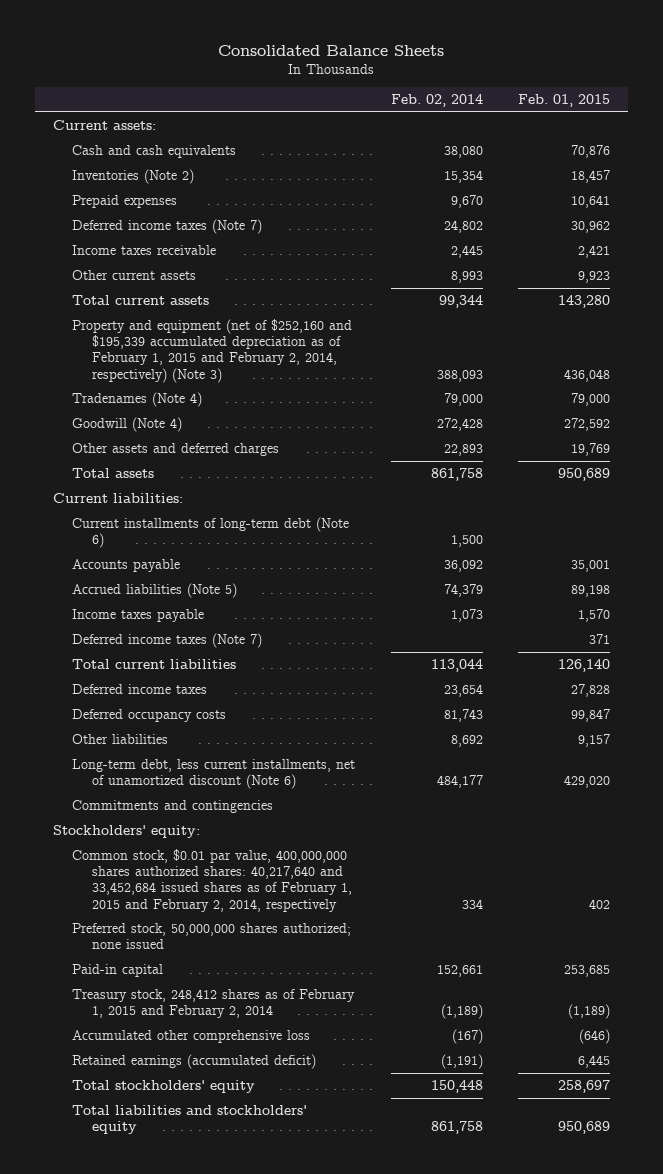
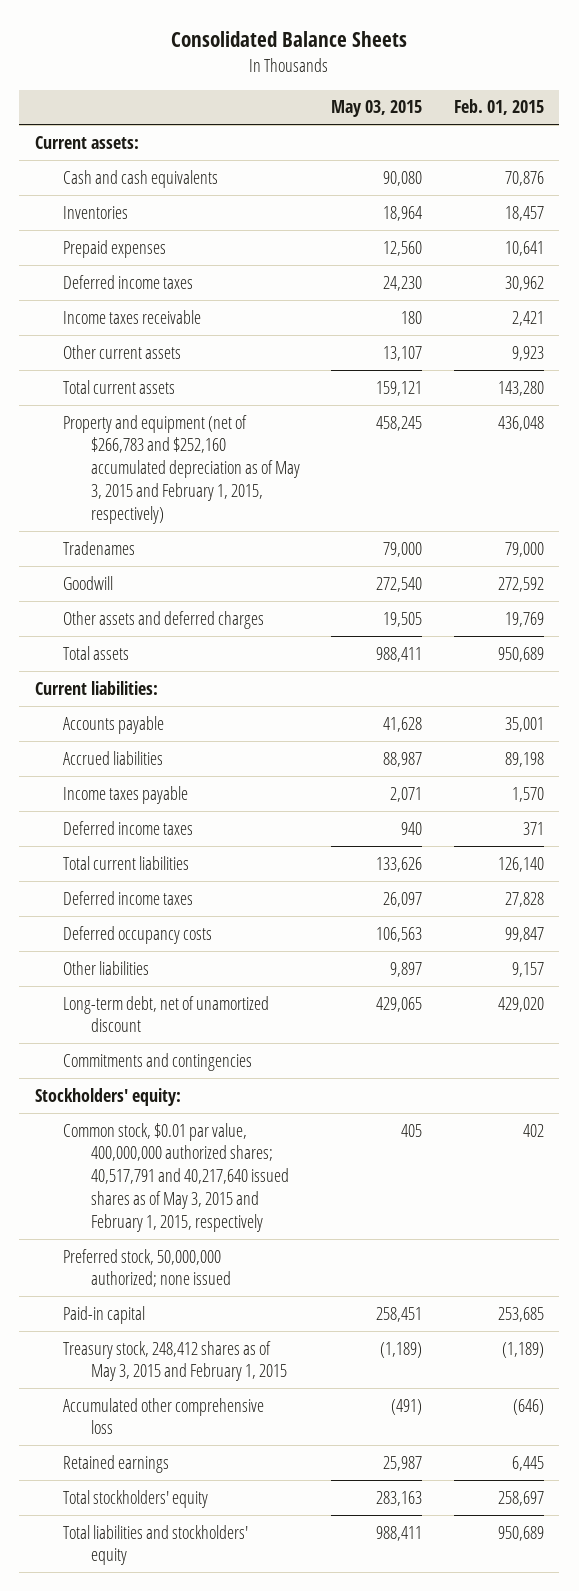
- | Feb. 02, 2014 | Feb. 01, 2015
+ | May 03, 2015 | Feb. 01, 2015
- Inventories (Note 2) | 15,354 | 18,457
+ Inventories | 18,964 | 18,457
- Deferred income taxes (Note 7) | 24,802 | 30,962
+ Deferred income taxes | 24,230 | 30,962
- Property and equipment (net of $252,160 and $195,339 accumulated depreciation as of February 1, 2015 and February 2, 2014, respectively) (Note 3) | 388,093 | 436,048
- Tradenames (Note 4) | 79,000 | 79,000
- Goodwill (Note 4) | 272,428 | 272,592
+ Property and equipment (net of $266,783 and $252,160 accumulated depreciation as of May 3, 2015 and February 1, 2015, respectively) | 458,245 | 436,048
+ Tradenames | 79,000 | 79,000
+ Goodwill | 272,540 | 272,592
- Current installments of long-term debt (Note 6) | 1,500 |
- Accrued liabilities (Note 5) | 74,379 | 89,198
+ Accrued liabilities | 88,987 | 89,198
- Deferred income taxes (Note 7) | | 371
+ Deferred income taxes | 940 | 371
- Long-term debt, less current installments, net of unamortized discount (Note 6) | 484,177 | 429,020
+ Long-term debt, net of unamortized discount | 429,065 | 429,020
- Common stock, $0.01 par value, 400,000,000 shares authorized shares: 40,217,640 and 33,452,684 issued shares as of February 1, 2015 and February 2, 2014, respectively | 334 | 402
- Preferred stock, 50,000,000 shares authorized; none issued
+ Common stock, $0.01 par value, 400,000,000 authorized shares; 40,517,791 and 40,217,640 issued shares as of May 3, 2015 and February 1, 2015, respectively | 405 | 402
+ Preferred stock, 50,000,000 authorized; none issued
- Treasury stock, 248,412 shares as of February 1, 2015 and February 2, 2014 | (1,189) | (1,189)
+ Treasury stock, 248,412 shares as of May 3, 2015 and February 1, 2015 | (1,189) | (1,189)
- Retained earnings (accumulated deficit) | (1,191) | 6,445
+ Retained earnings | 25,987 | 6,445

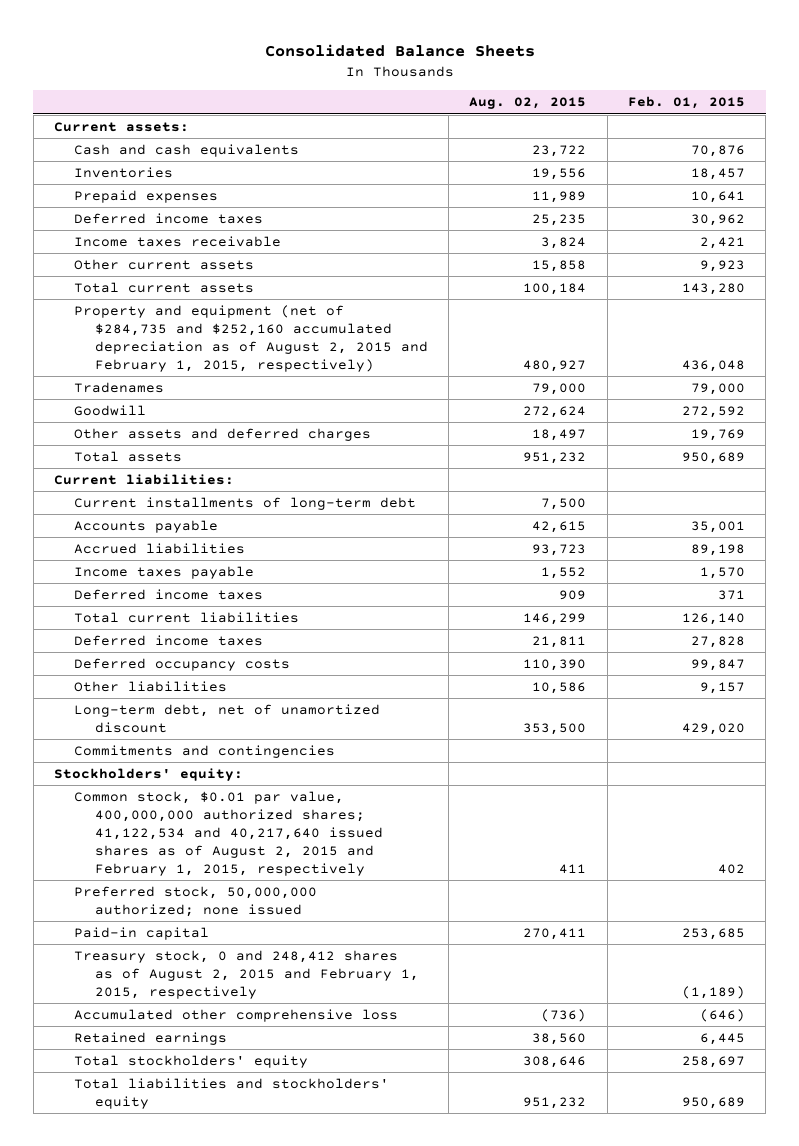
- | May 03, 2015 | Feb. 01, 2015
+ | Aug. 02, 2015 | Feb. 01, 2015
- Property and equipment (net of $266,783 and $252,160 accumulated depreciation as of May 3, 2015 and February 1, 2015, respectively) | 458,245 | 436,048
+ Property and equipment (net of $284,735 and $252,160 accumulated depreciation as of August 2, 2015 and February 1, 2015, respectively) | 480,927 | 436,048
+ Current installments of long-term debt | 7,500 |
- Common stock, $0.01 par value, 400,000,000 authorized shares; 40,517,791 and 40,217,640 issued shares as of May 3, 2015 and February 1, 2015, respectively | 405 | 402
+ Common stock, $0.01 par value, 400,000,000 authorized shares; 41,122,534 and 40,217,640 issued shares as of August 2, 2015 and February 1, 2015, respectively | 411 | 402
- Treasury stock, 248,412 shares as of May 3, 2015 and February 1, 2015 | (1,189) | (1,189)
+ Treasury stock, 0 and 248,412 shares as of August 2, 2015 and February 1, 2015, respectively | | (1,189)

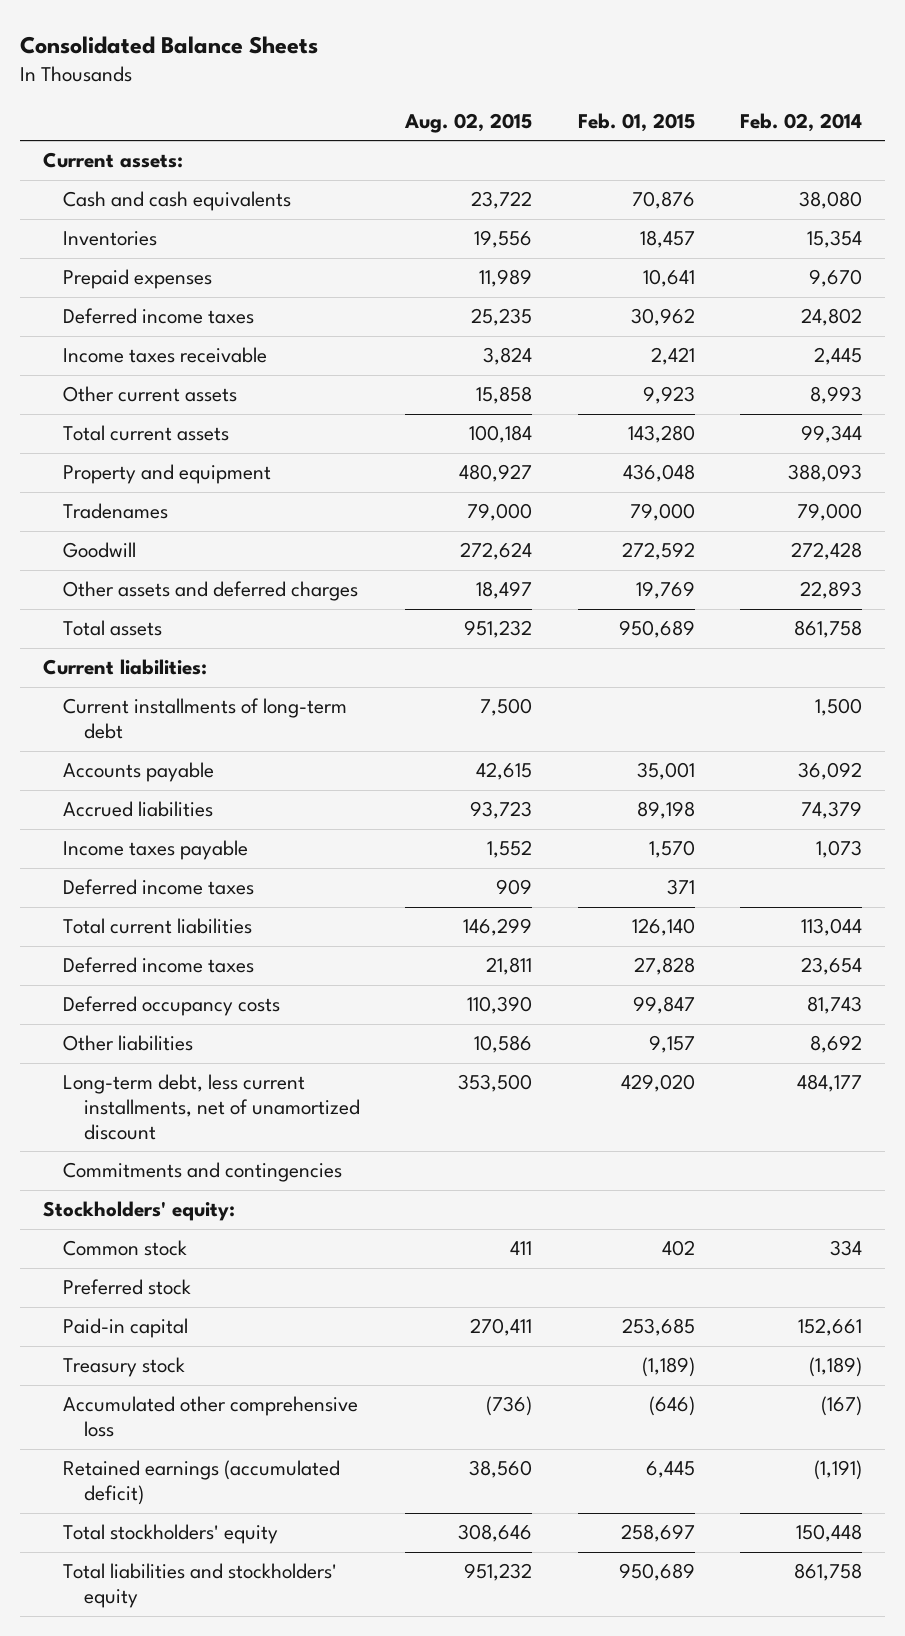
- | Aug. 02, 2015 | Feb. 01, 2015
+ | Aug. 02, 2015 | Feb. 01, 2015 | Feb. 02, 2014
- Property and equipment (net of $284,735 and $252,160 accumulated depreciation as of August 2, 2015 and February 1, 2015, respectively) | 480,927 | 436,048
+ Property and equipment | 480,927 | 436,048 | 388,093
- Long-term debt, net of unamortized discount | 353,500 | 429,020
+ Long-term debt, less current installments, net of unamortized discount | 353,500 | 429,020 | 484,177
- Common stock, $0.01 par value, 400,000,000 authorized shares; 41,122,534 and 40,217,640 issued shares as of August 2, 2015 and February 1, 2015, respectively | 411 | 402
- Preferred stock, 50,000,000 authorized; none issued
+ Common stock | 411 | 402 | 334
+ Preferred stock
- Treasury stock, 0 and 248,412 shares as of August 2, 2015 and February 1, 2015, respectively | | (1,189)
+ Treasury stock | | (1,189) | (1,189)
- Retained earnings | 38,560 | 6,445
+ Retained earnings (accumulated deficit) | 38,560 | 6,445 | (1,191)

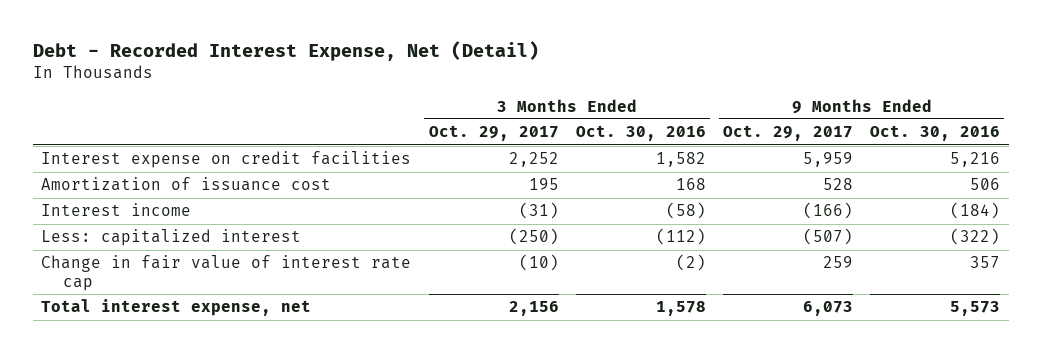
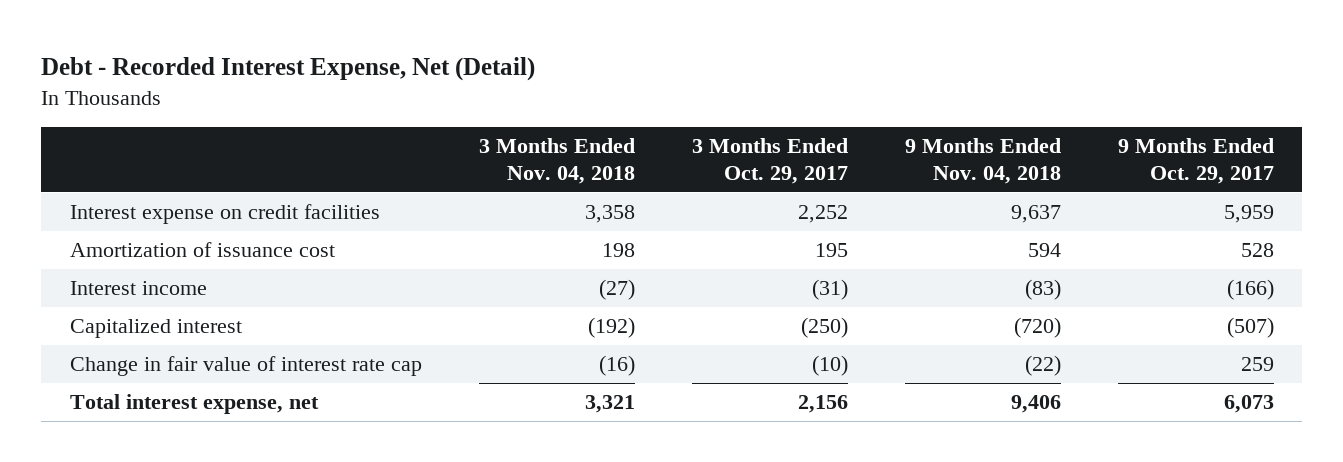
- | 3 Months Ended Oct. 29, 2017 | 3 Months Ended Oct. 30, 2016 | 9 Months Ended Oct. 29, 2017 | 9 Months Ended Oct. 30, 2016
+ | 3 Months Ended Nov. 04, 2018 | 3 Months Ended Oct. 29, 2017 | 9 Months Ended Nov. 04, 2018 | 9 Months Ended Oct. 29, 2017
- Less: capitalized interest | (250) | (112) | (507) | (322)
+ Capitalized interest | (192) | (250) | (720) | (507)

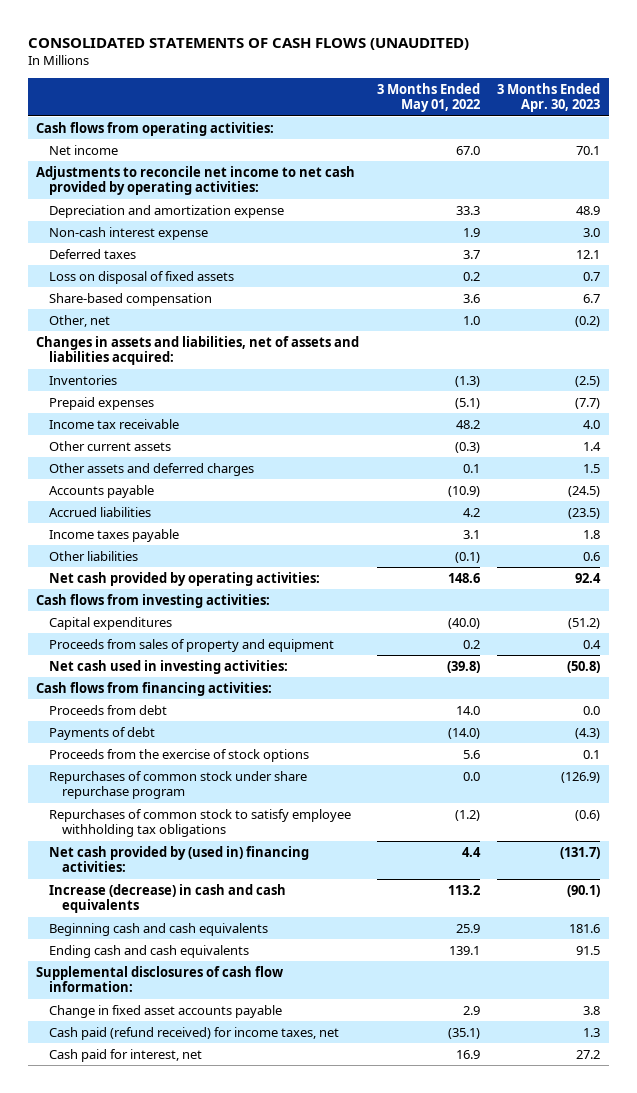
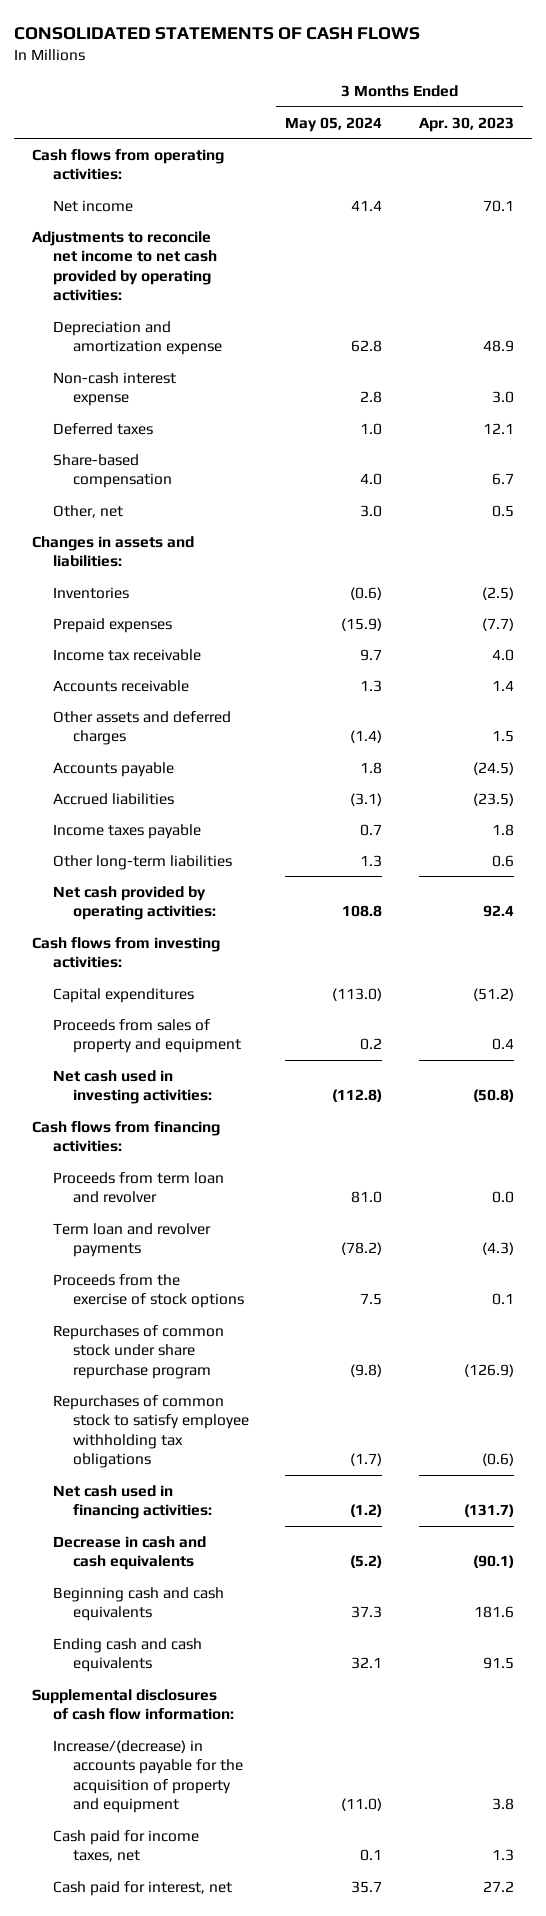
- CONSOLIDATED STATEMENTS OF CASH FLOWS (UNAUDITED)
+ CONSOLIDATED STATEMENTS OF CASH FLOWS
- | 3 Months Ended May 01, 2022 | 3 Months Ended Apr. 30, 2023
+ | 3 Months Ended May 05, 2024 | 3 Months Ended Apr. 30, 2023
- Loss on disposal of fixed assets | 0.2 | 0.7
- Other, net | 1.0 | (0.2)
- Changes in assets and liabilities, net of assets and liabilities acquired:
+ Other, net | 3.0 | 0.5
+ Changes in assets and liabilities:
- Other current assets | (0.3) | 1.4
+ Accounts receivable | 1.3 | 1.4
- Other liabilities | (0.1) | 0.6
+ Other long-term liabilities | 1.3 | 0.6
- Proceeds from debt | 14.0 | 0.0
- Payments of debt | (14.0) | (4.3)
+ Proceeds from term loan and revolver | 81.0 | 0.0
+ Term loan and revolver payments | (78.2) | (4.3)
- Net cash provided by (used in) financing activities: | 4.4 | (131.7)
- Increase (decrease) in cash and cash equivalents | 113.2 | (90.1)
+ Net cash used in financing activities: | (1.2) | (131.7)
+ Decrease in cash and cash equivalents | (5.2) | (90.1)
- Change in fixed asset accounts payable | 2.9 | 3.8
- Cash paid (refund received) for income taxes, net | (35.1) | 1.3
+ Increase/(decrease) in accounts payable for the acquisition of property and equipment | (11.0) | 3.8
+ Cash paid for income taxes, net | 0.1 | 1.3

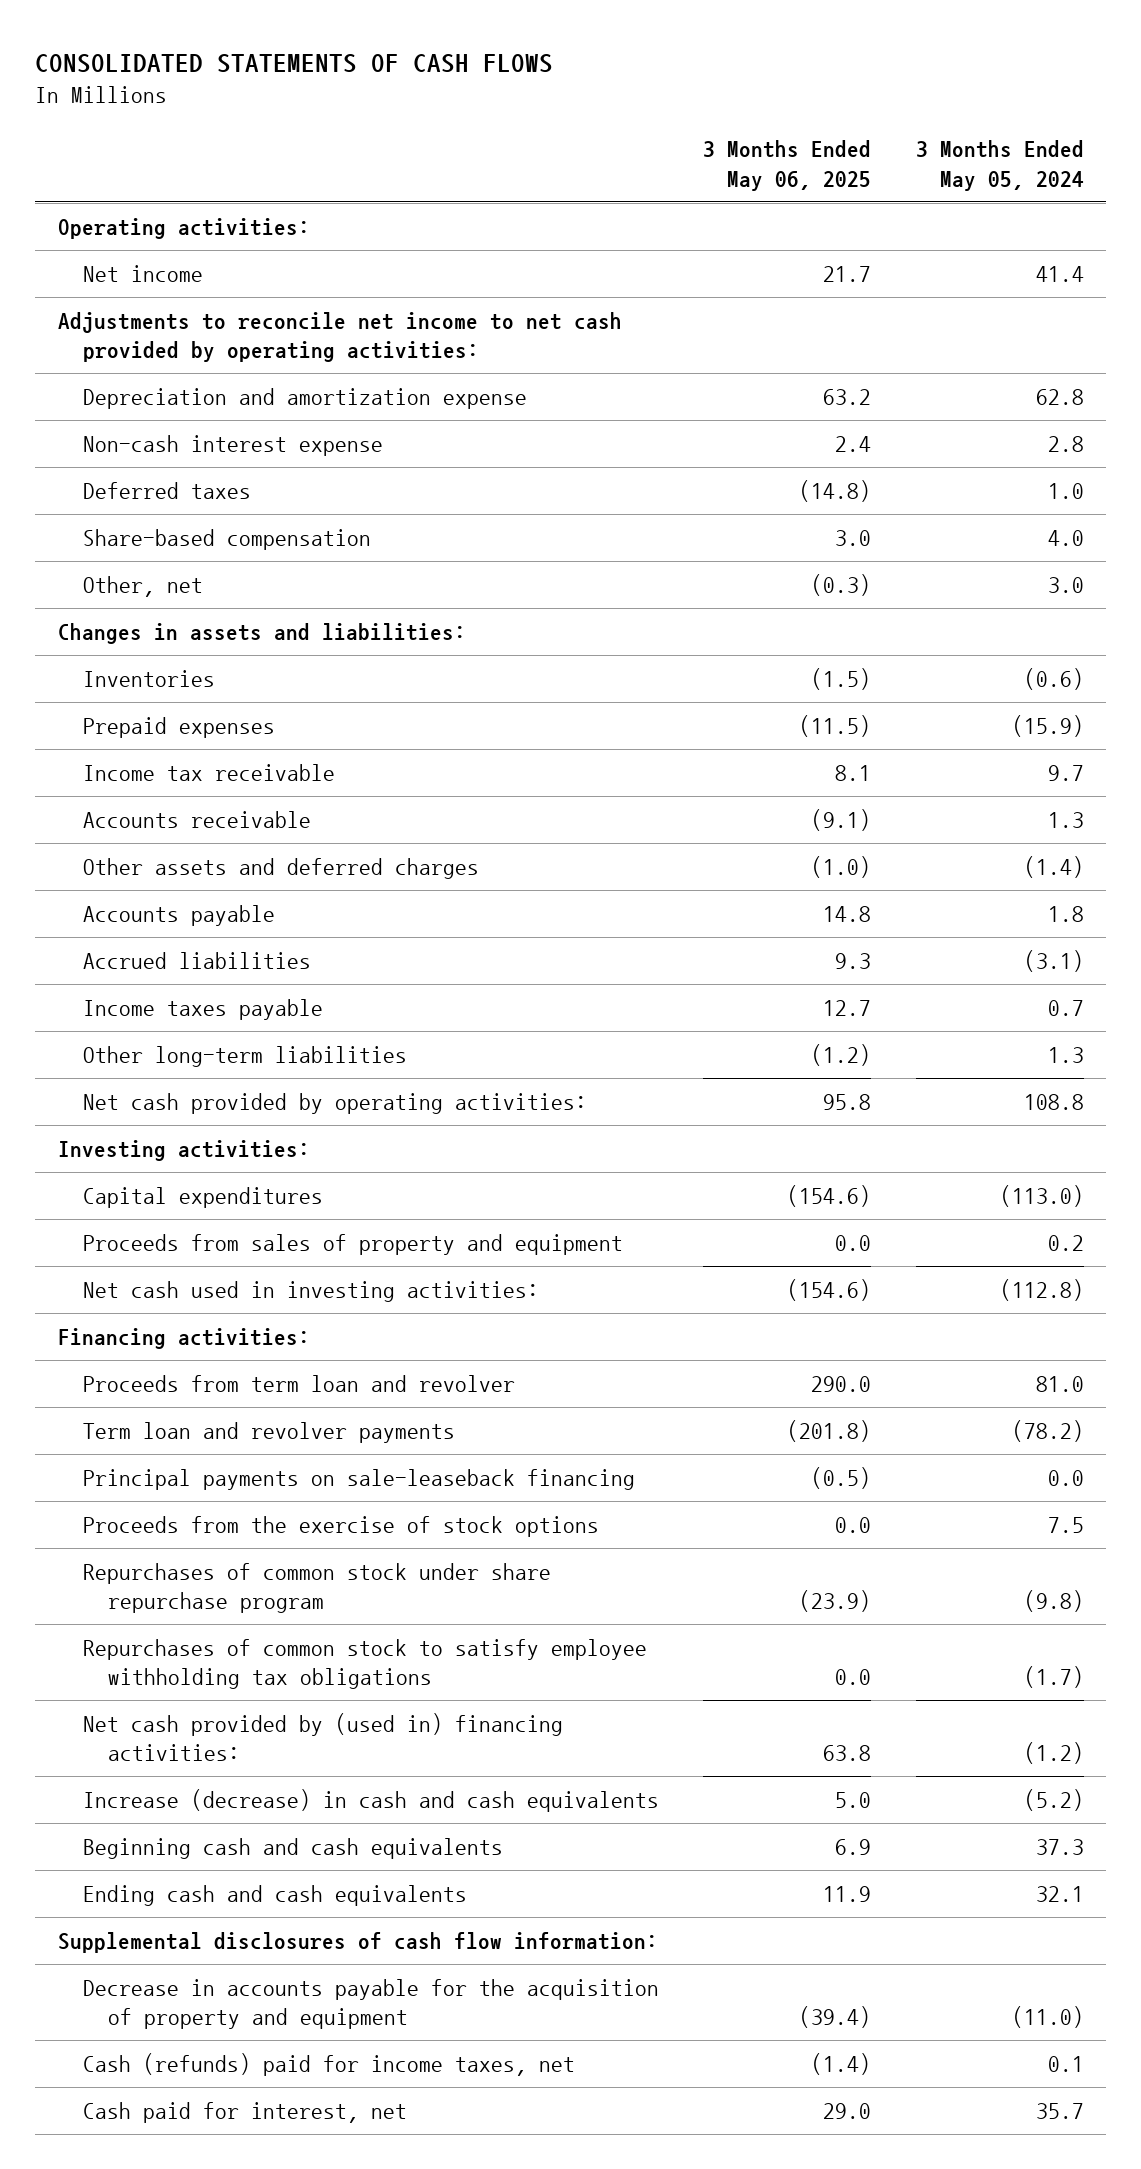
- | 3 Months Ended May 05, 2024 | 3 Months Ended Apr. 30, 2023
+ | 3 Months Ended May 06, 2025 | 3 Months Ended May 05, 2024
- Cash flows from operating activities:
+ Operating activities:
- Cash flows from investing activities:
+ Investing activities:
- Cash flows from financing activities:
+ Financing activities:
+ Principal payments on sale-leaseback financing | (0.5) | 0.0
- Net cash used in financing activities: | (1.2) | (131.7)
- Decrease in cash and cash equivalents | (5.2) | (90.1)
+ Net cash provided by (used in) financing activities: | 63.8 | (1.2)
+ Increase (decrease) in cash and cash equivalents | 5.0 | (5.2)
- Increase/(decrease) in accounts payable for the acquisition of property and equipment | (11.0) | 3.8
- Cash paid for income taxes, net | 0.1 | 1.3
+ Decrease in accounts payable for the acquisition of property and equipment | (39.4) | (11.0)
+ Cash (refunds) paid for income taxes, net | (1.4) | 0.1

